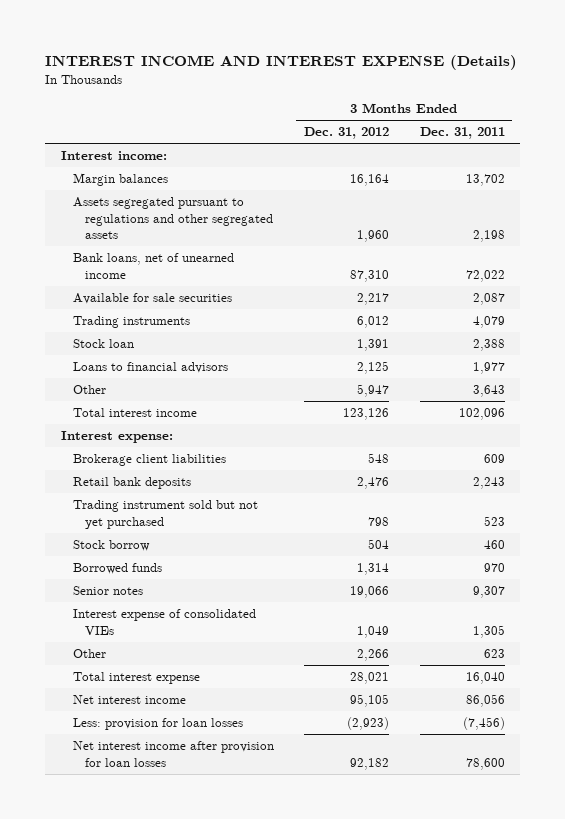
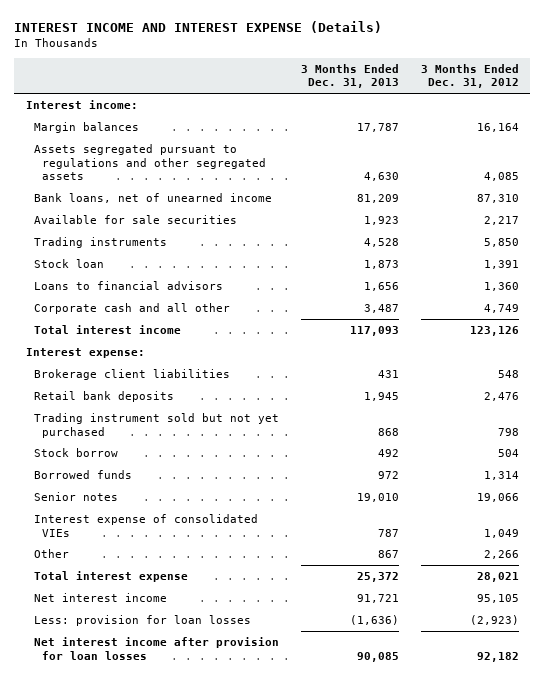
- | 3 Months Ended Dec. 31, 2012 | 3 Months Ended Dec. 31, 2011
+ | 3 Months Ended Dec. 31, 2013 | 3 Months Ended Dec. 31, 2012
- Assets segregated pursuant to regulations and other segregated assets | 1,960 | 2,198
+ Assets segregated pursuant to regulations and other segregated assets | 4,630 | 4,085
- Trading instruments | 6,012 | 4,079
+ Trading instruments | 4,528 | 5,850
- Loans to financial advisors | 2,125 | 1,977
- Other | 5,947 | 3,643
+ Loans to financial advisors | 1,656 | 1,360
+ Corporate cash and all other | 3,487 | 4,749

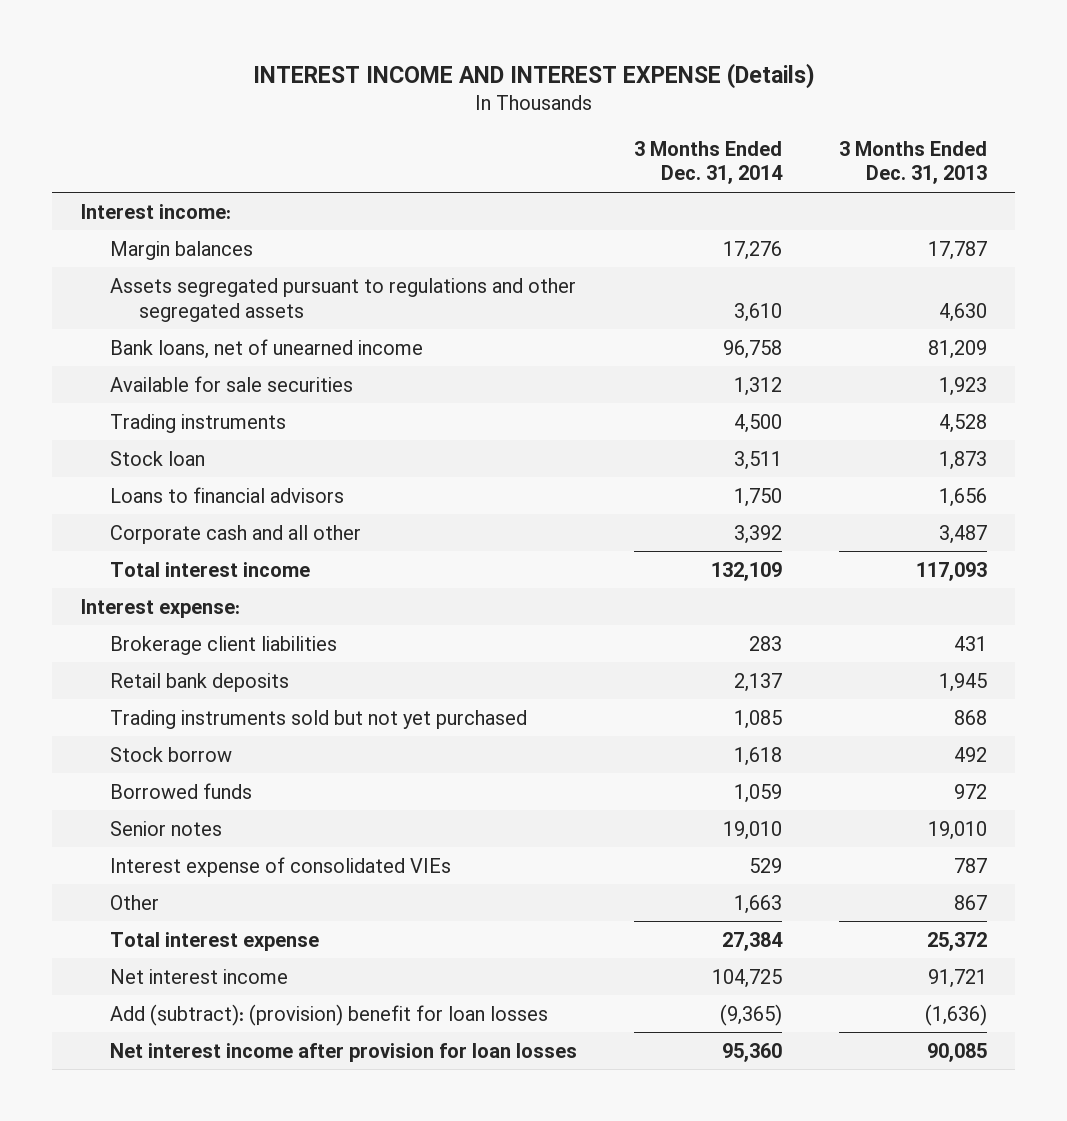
- | 3 Months Ended Dec. 31, 2013 | 3 Months Ended Dec. 31, 2012
+ | 3 Months Ended Dec. 31, 2014 | 3 Months Ended Dec. 31, 2013
- Trading instrument sold but not yet purchased | 868 | 798
+ Trading instruments sold but not yet purchased | 1,085 | 868
- Less: provision for loan losses | (1,636) | (2,923)
+ Add (subtract): (provision) benefit for loan losses | (9,365) | (1,636)

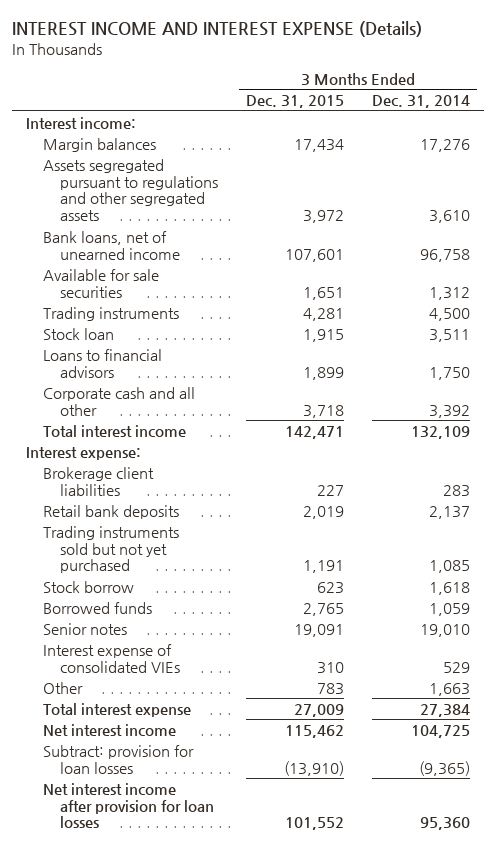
- | 3 Months Ended Dec. 31, 2014 | 3 Months Ended Dec. 31, 2013
+ | 3 Months Ended Dec. 31, 2015 | 3 Months Ended Dec. 31, 2014
- Add (subtract): (provision) benefit for loan losses | (9,365) | (1,636)
+ Subtract: provision for loan losses | (13,910) | (9,365)

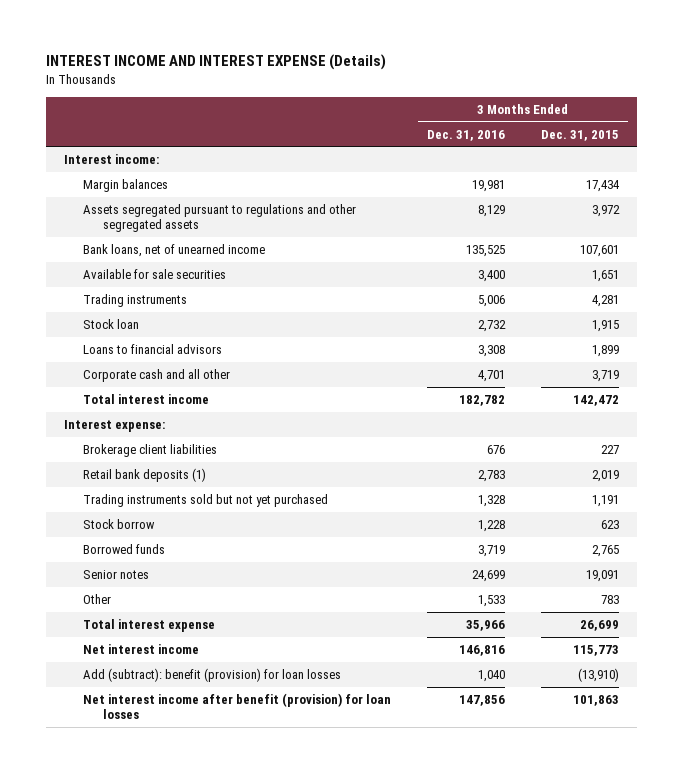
- | 3 Months Ended Dec. 31, 2015 | 3 Months Ended Dec. 31, 2014
+ | 3 Months Ended Dec. 31, 2016 | 3 Months Ended Dec. 31, 2015
- Corporate cash and all other | 3,718 | 3,392
- Total interest income | 142,471 | 132,109
+ Corporate cash and all other | 4,701 | 3,719
+ Total interest income | 182,782 | 142,472
- Retail bank deposits | 2,019 | 2,137
+ Retail bank deposits (1) | 2,783 | 2,019
- Interest expense of consolidated VIEs | 310 | 529
- Total interest expense | 27,009 | 27,384
- Net interest income | 115,462 | 104,725
- Subtract: provision for loan losses | (13,910) | (9,365)
- Net interest income after provision for loan losses | 101,552 | 95,360
+ Total interest expense | 35,966 | 26,699
+ Net interest income | 146,816 | 115,773
+ Add (subtract): benefit (provision) for loan losses | 1,040 | (13,910)
+ Net interest income after benefit (provision) for loan losses | 147,856 | 101,863

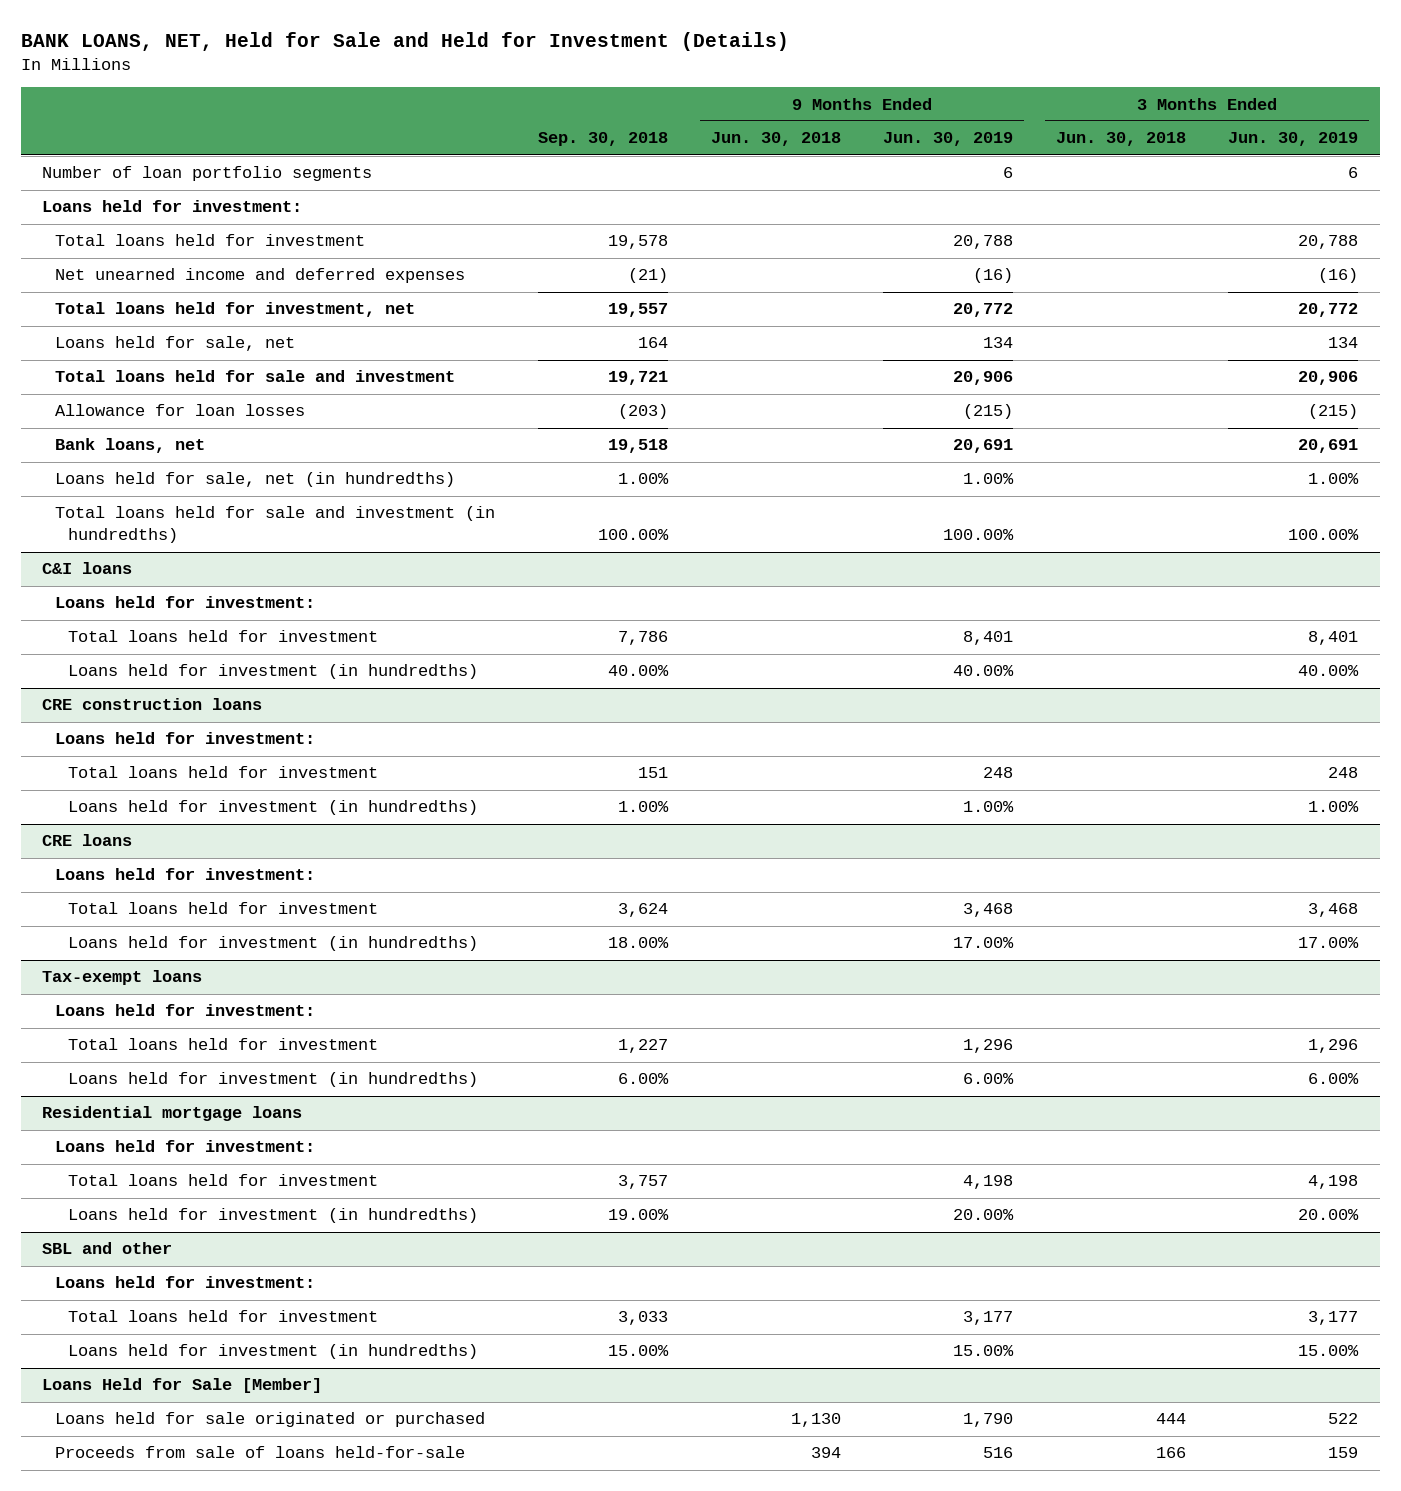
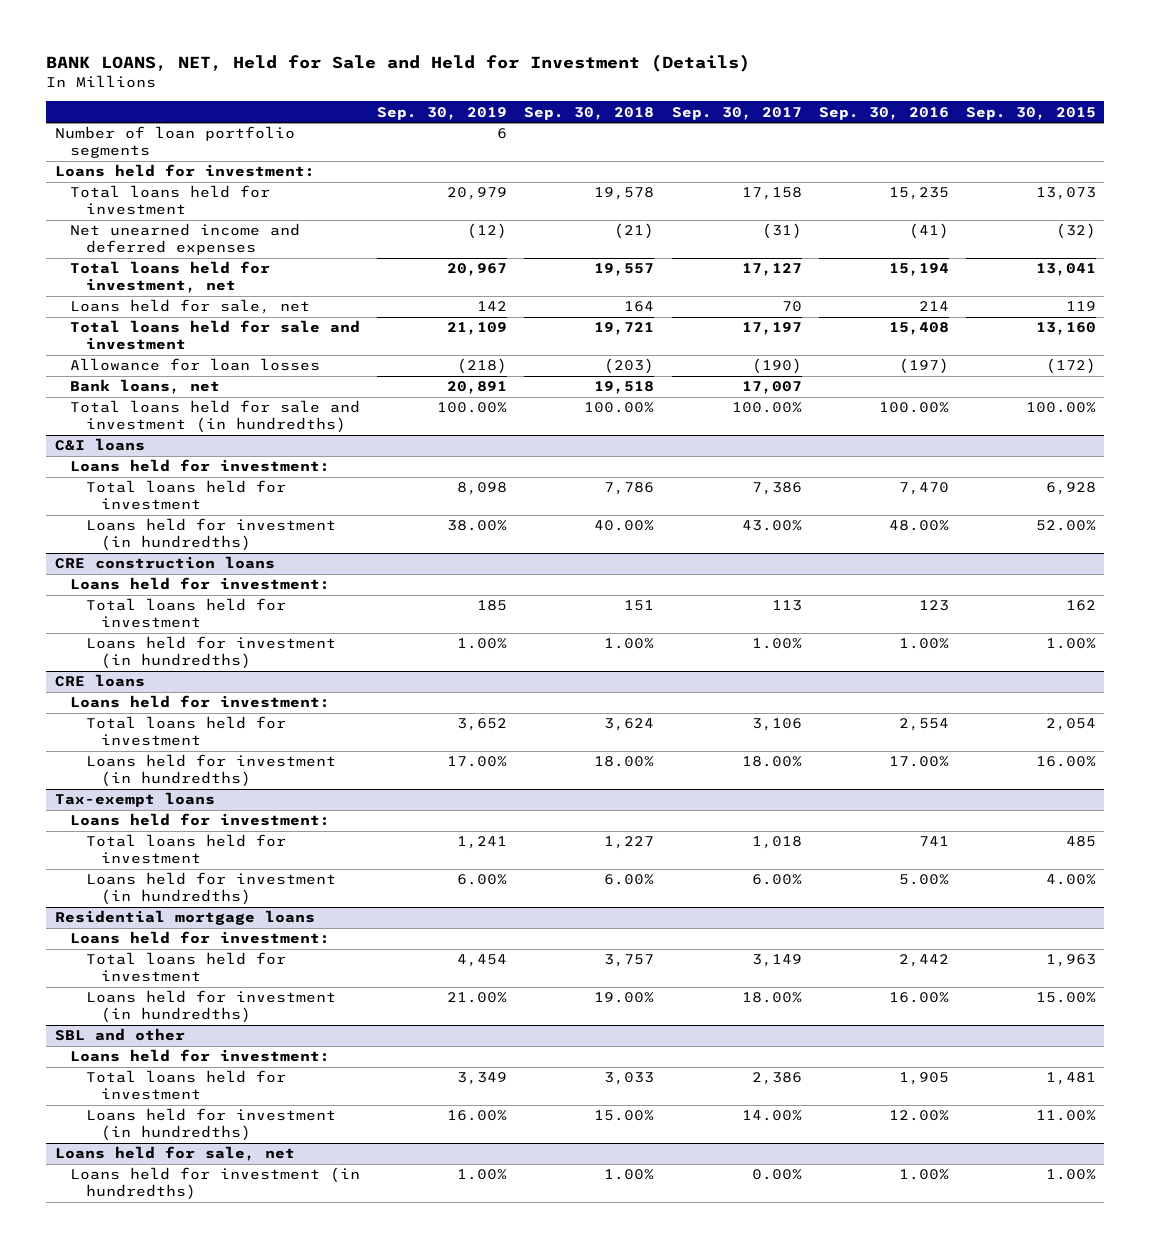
- | Sep. 30, 2018 | 9 Months Ended Jun. 30, 2018 | 9 Months Ended Jun. 30, 2019 | 3 Months Ended Jun. 30, 2018 | 3 Months Ended Jun. 30, 2019
+ | Sep. 30, 2019 | Sep. 30, 2018 | Sep. 30, 2017 | Sep. 30, 2016 | Sep. 30, 2015
- Loans held for sale, net (in hundredths) | 1.00% | | 1.00% | | 1.00%
- Loans Held for Sale [Member]
- Loans held for sale originated or purchased | | 1,130 | 1,790 | 444 | 522
- Proceeds from sale of loans held-for-sale | | 394 | 516 | 166 | 159
+ Loans held for sale, net
+ Loans held for investment (in hundredths) | 1.00% | 1.00% | 0.00% | 1.00% | 1.00%

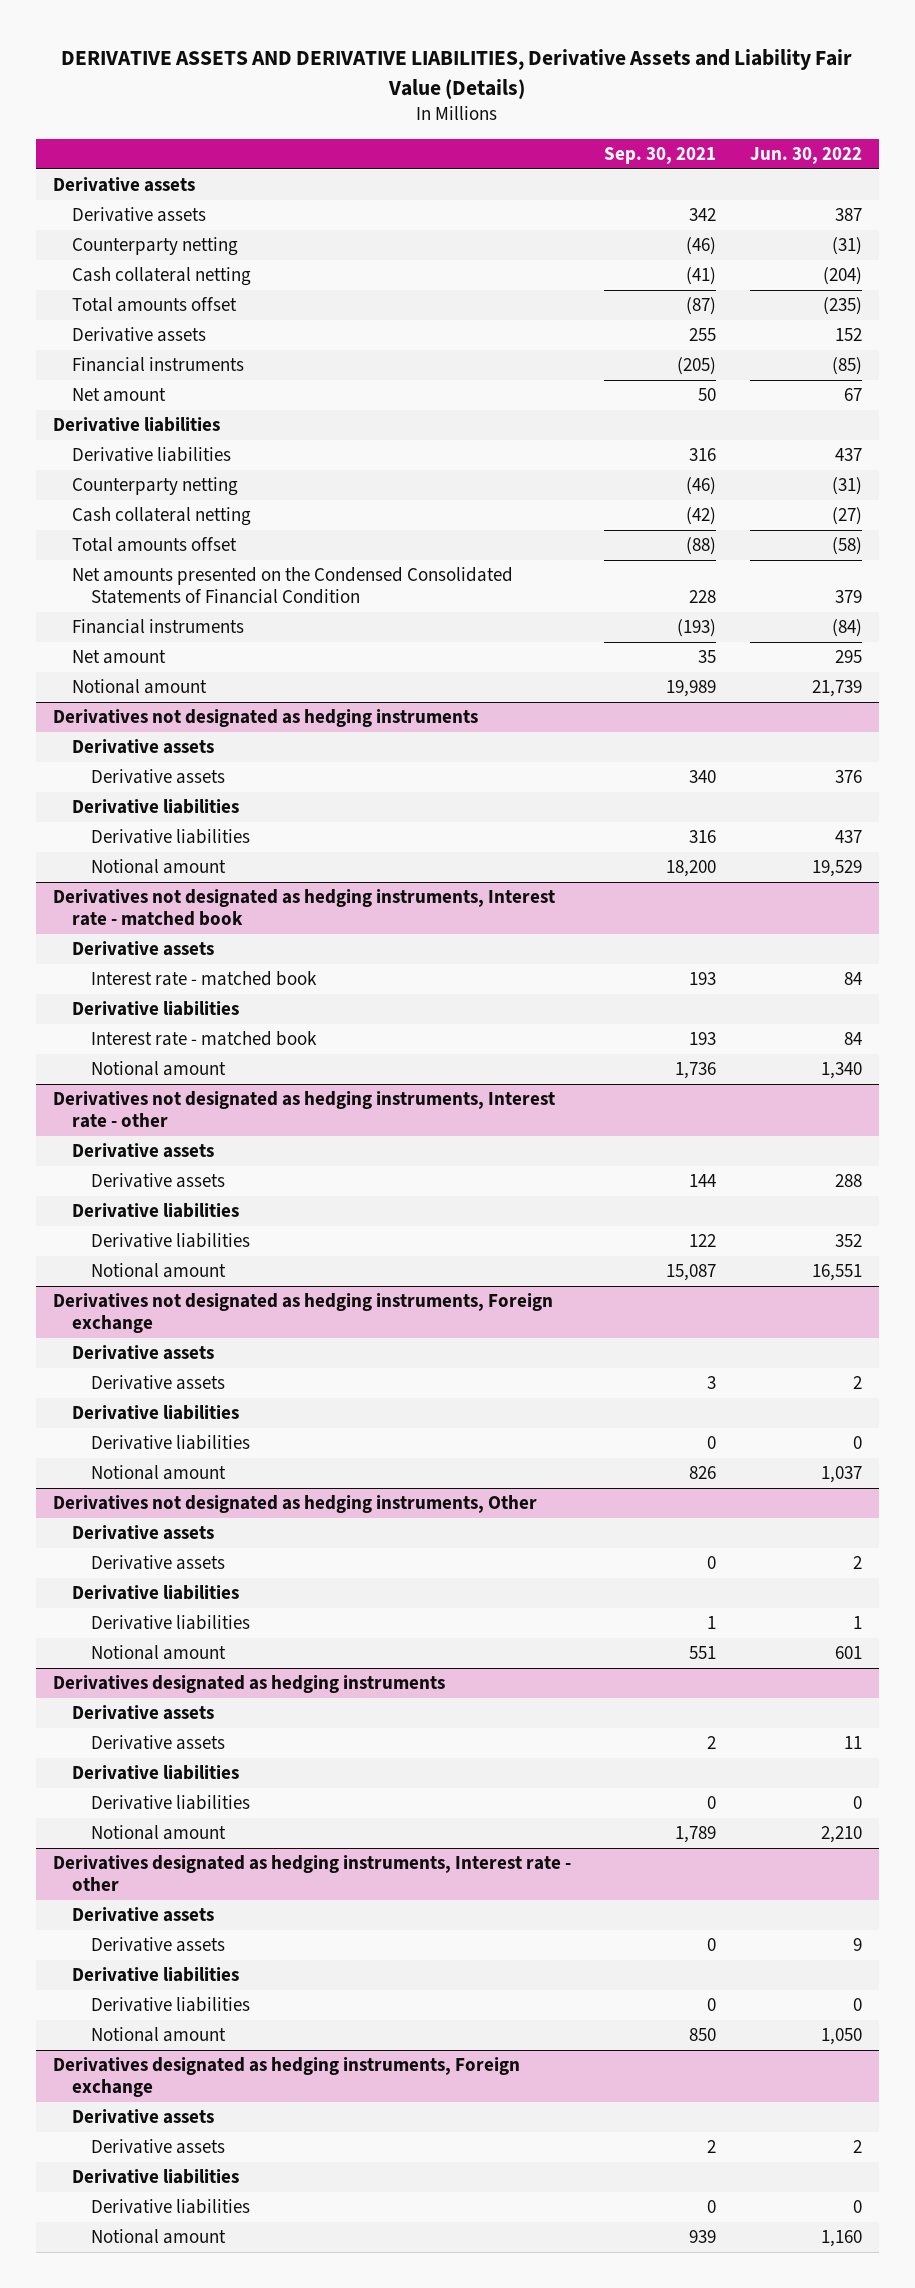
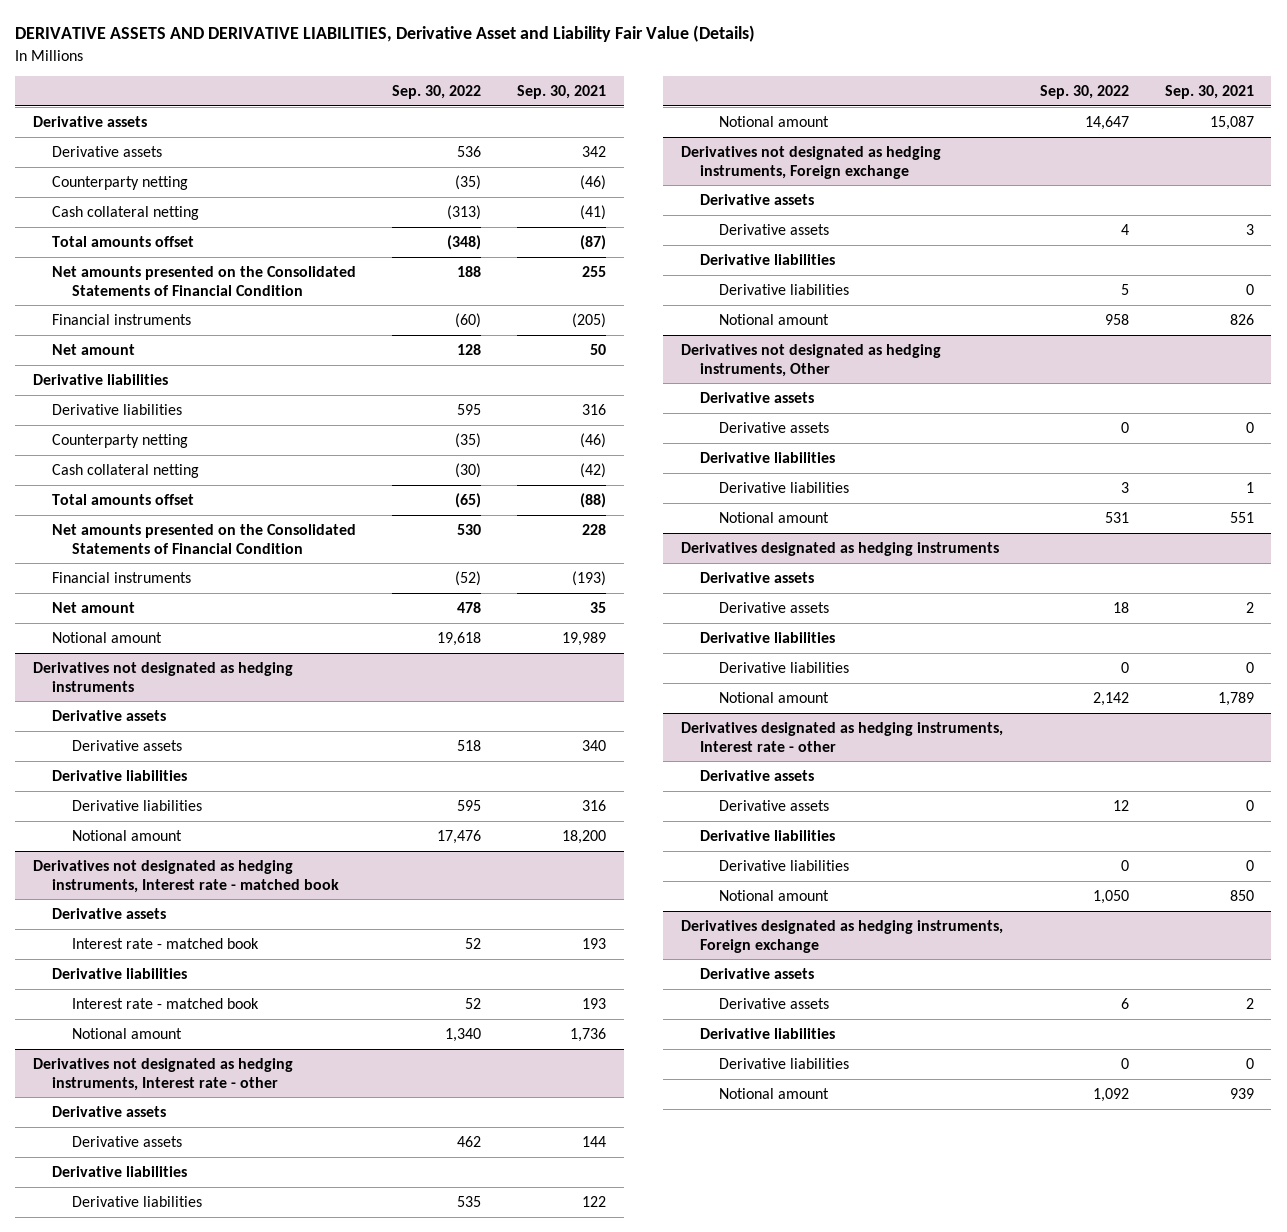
- DERIVATIVE ASSETS AND DERIVATIVE LIABILITIES, Derivative Assets and Liability Fair Value (Details)
+ DERIVATIVE ASSETS AND DERIVATIVE LIABILITIES, Derivative Asset and Liability Fair Value (Details)
- | Sep. 30, 2021 | Jun. 30, 2022
+ | Sep. 30, 2022 | Sep. 30, 2021
- Derivative assets | 255 | 152
+ Net amounts presented on the Consolidated Statements of Financial Condition | 188 | 255
- Net amounts presented on the Condensed Consolidated Statements of Financial Condition | 228 | 379
+ Net amounts presented on the Consolidated Statements of Financial Condition | 530 | 228

